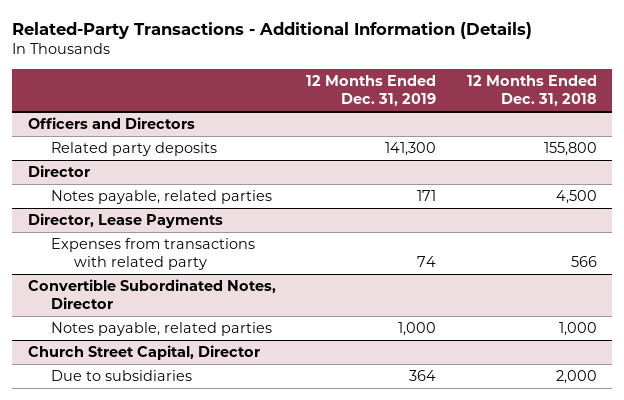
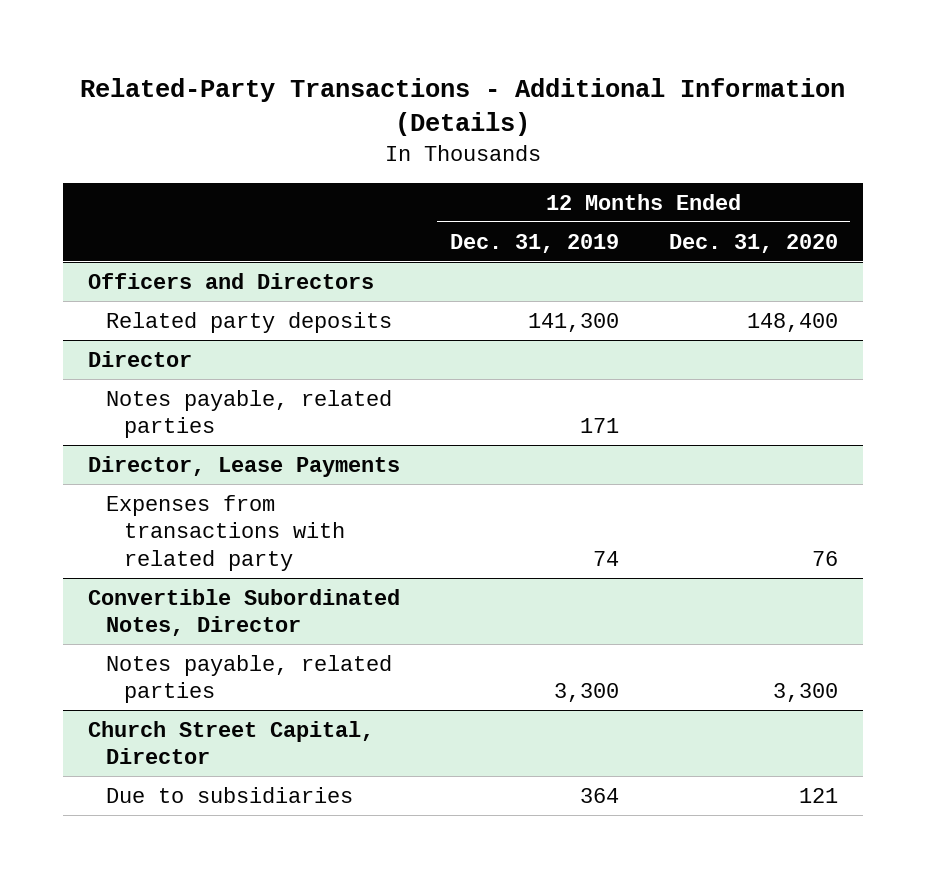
- | 12 Months Ended Dec. 31, 2019 | 12 Months Ended Dec. 31, 2018
+ | 12 Months Ended Dec. 31, 2019 | 12 Months Ended Dec. 31, 2020
@ Convertible Subordinated Notes, Director
- Notes payable, related parties | 1,000 | 1,000
+ Notes payable, related parties | 3,300 | 3,300

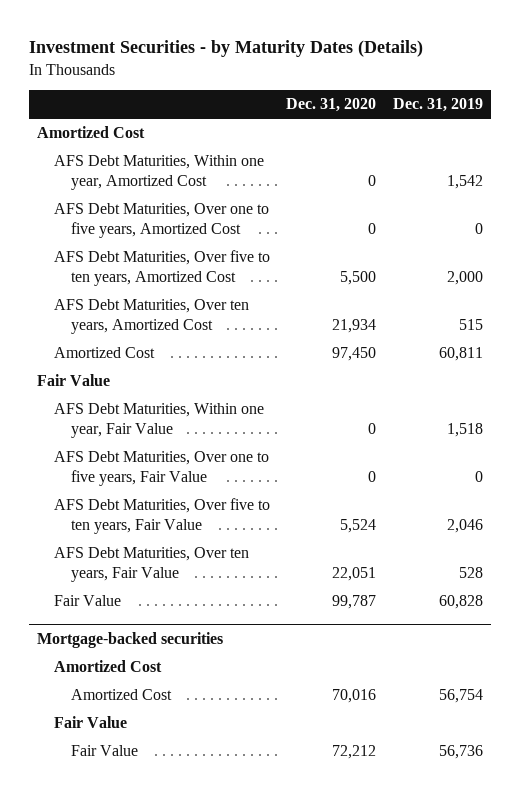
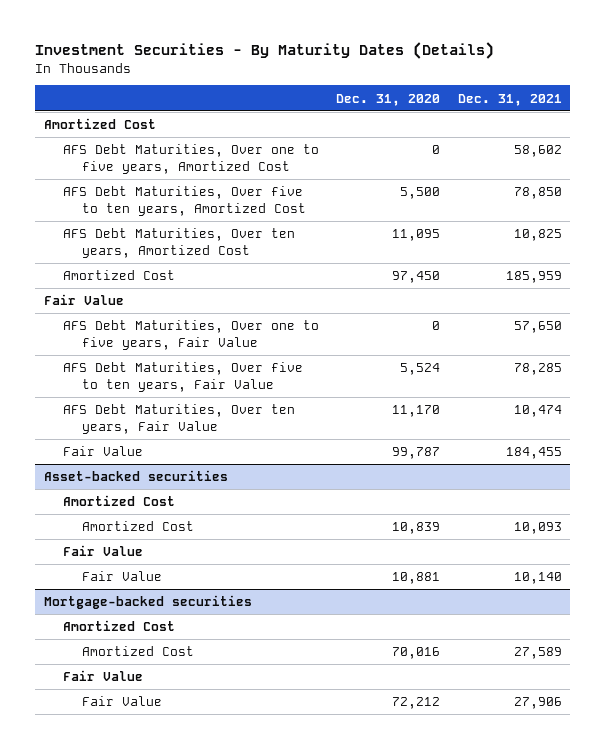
- Investment Securities - by Maturity Dates (Details)
+ Investment Securities - By Maturity Dates (Details)
- | Dec. 31, 2020 | Dec. 31, 2019
+ | Dec. 31, 2020 | Dec. 31, 2021
- AFS Debt Maturities, Within one year, Amortized Cost | 0 | 1,542
- AFS Debt Maturities, Over ten years, Amortized Cost | 21,934 | 515
+ AFS Debt Maturities, Over ten years, Amortized Cost | 11,095 | 10,825
- AFS Debt Maturities, Within one year, Fair Value | 0 | 1,518
- AFS Debt Maturities, Over ten years, Fair Value | 22,051 | 528
+ AFS Debt Maturities, Over ten years, Fair Value | 11,170 | 10,474
+ Asset-backed securities
+ Amortized Cost
+ Amortized Cost | 10,839 | 10,093
+ Fair Value
+ Fair Value | 10,881 | 10,140

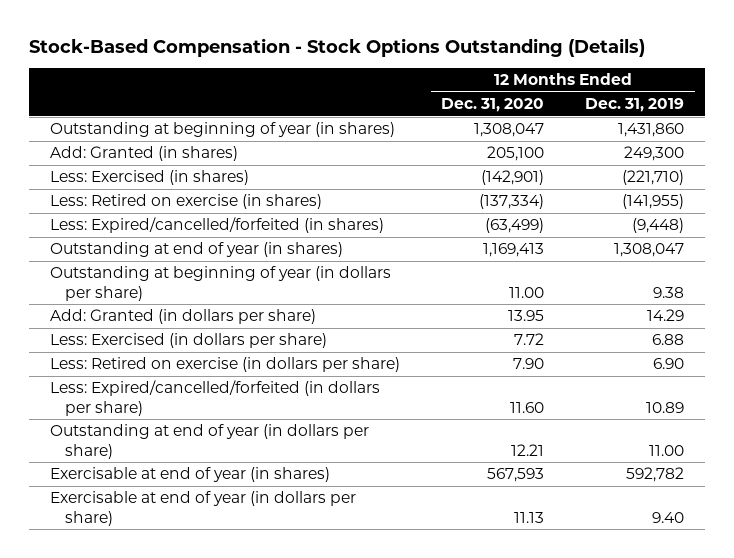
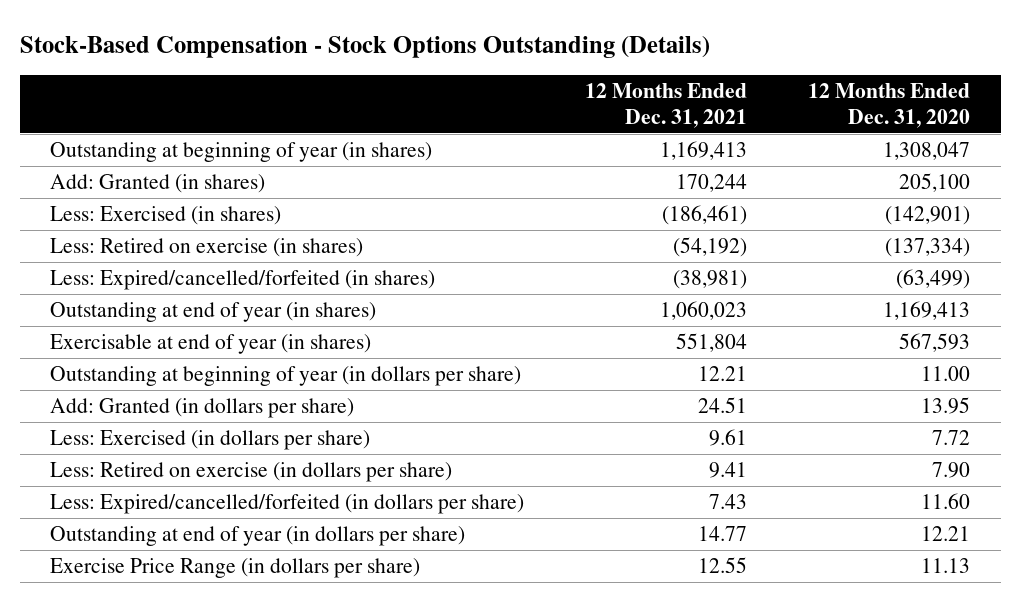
- | 12 Months Ended Dec. 31, 2020 | 12 Months Ended Dec. 31, 2019
+ | 12 Months Ended Dec. 31, 2021 | 12 Months Ended Dec. 31, 2020
moved up: Exercisable at end of year (in shares) | 551,804 | 567,593
- Exercisable at end of year (in dollars per share) | 11.13 | 9.40
+ Exercise Price Range (in dollars per share) | 12.55 | 11.13

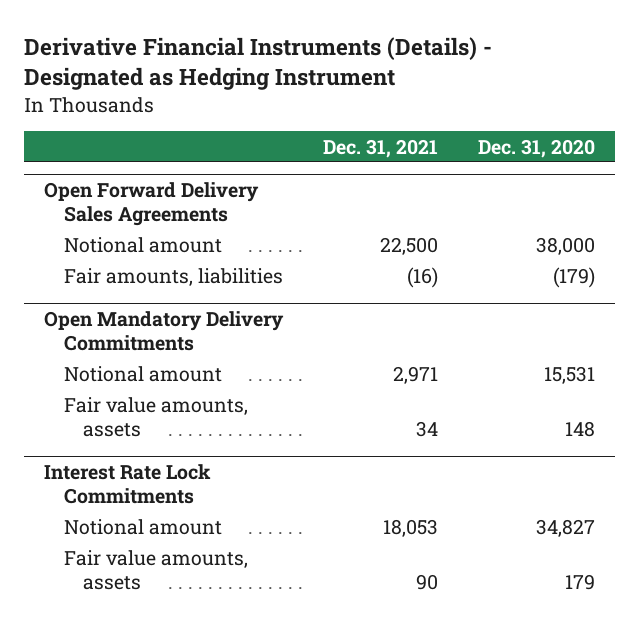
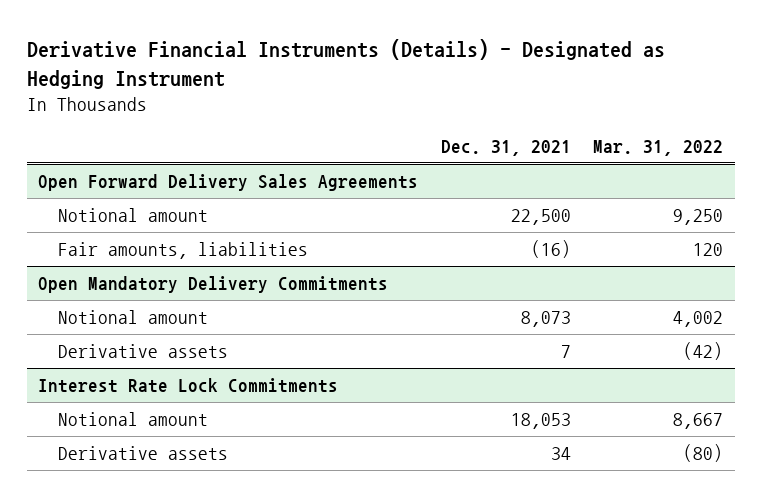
- | Dec. 31, 2021 | Dec. 31, 2020
+ | Dec. 31, 2021 | Mar. 31, 2022
@ Open Mandatory Delivery Commitments
- Notional amount | 2,971 | 15,531
- Fair value amounts, assets | 34 | 148
+ Notional amount | 8,073 | 4,002
+ Derivative assets | 7 | (42)
@ Interest Rate Lock Commitments
- Fair value amounts, assets | 90 | 179
+ Derivative assets | 34 | (80)

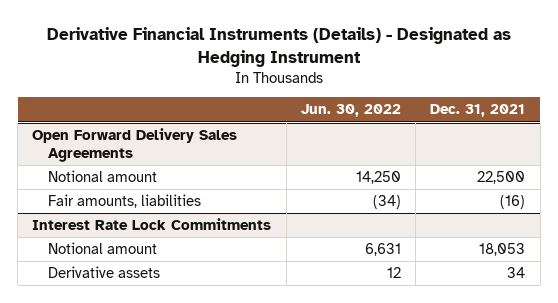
- | Dec. 31, 2021 | Mar. 31, 2022
+ | Jun. 30, 2022 | Dec. 31, 2021
- Open Mandatory Delivery Commitments
- Notional amount | 8,073 | 4,002
- Derivative assets | 7 | (42)

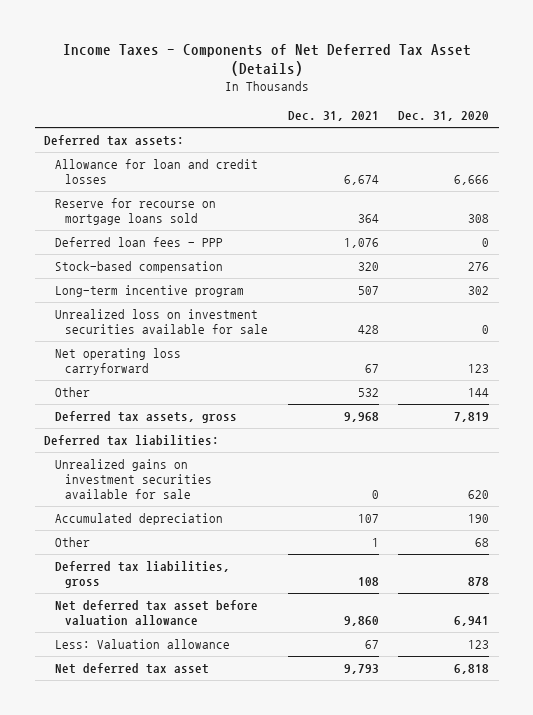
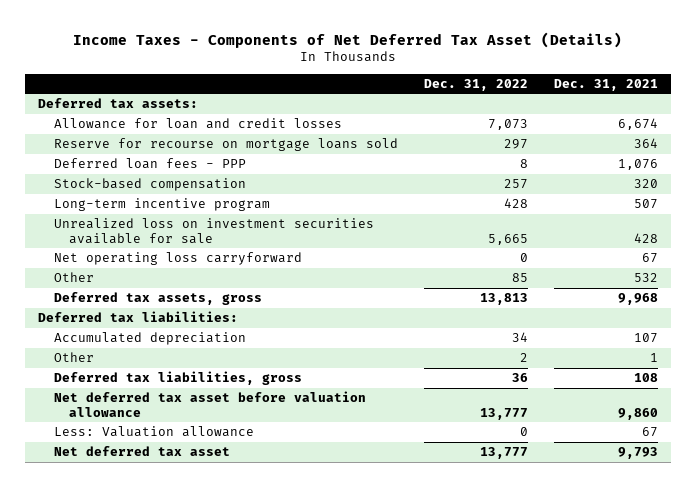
- | Dec. 31, 2021 | Dec. 31, 2020
+ | Dec. 31, 2022 | Dec. 31, 2021
- Unrealized gains on investment securities available for sale | 0 | 620

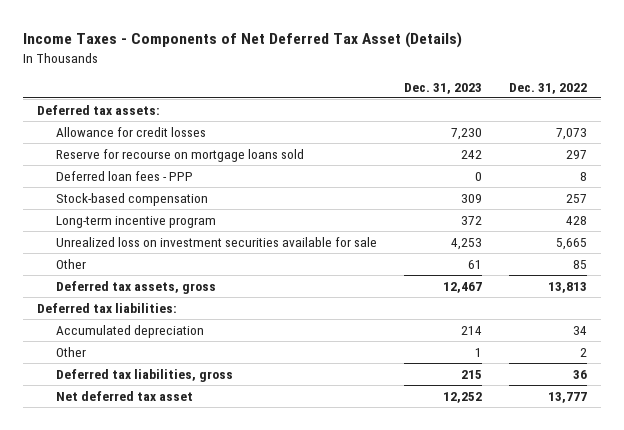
- | Dec. 31, 2022 | Dec. 31, 2021
+ | Dec. 31, 2023 | Dec. 31, 2022
- Allowance for loan and credit losses | 7,073 | 6,674
+ Allowance for credit losses | 7,230 | 7,073
- Net operating loss carryforward | 0 | 67
- Net deferred tax asset before valuation allowance | 13,777 | 9,860
- Less: Valuation allowance | 0 | 67

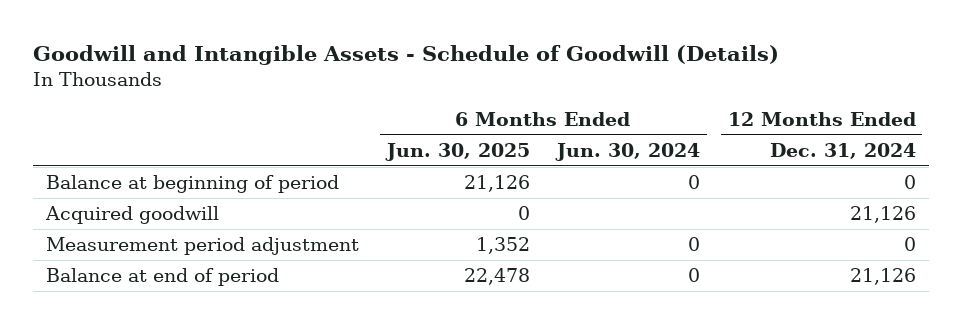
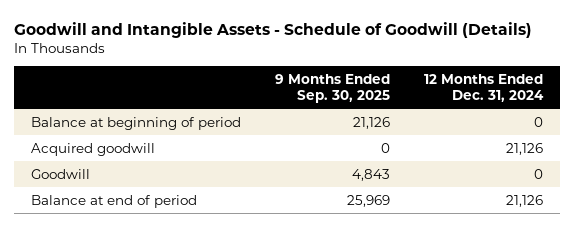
- | 6 Months Ended Jun. 30, 2025 | 6 Months Ended Jun. 30, 2024 | 12 Months Ended Dec. 31, 2024
+ | 9 Months Ended Sep. 30, 2025 | 12 Months Ended Dec. 31, 2024
- Measurement period adjustment | 1,352 | 0 | 0
+ Goodwill | 4,843 | 0

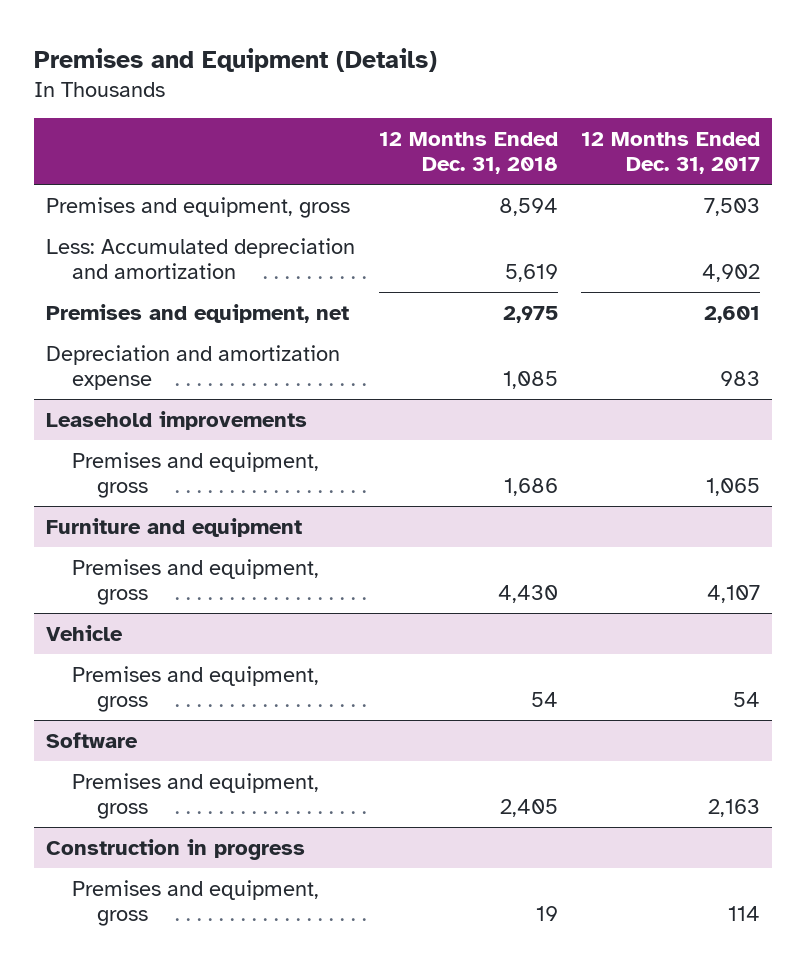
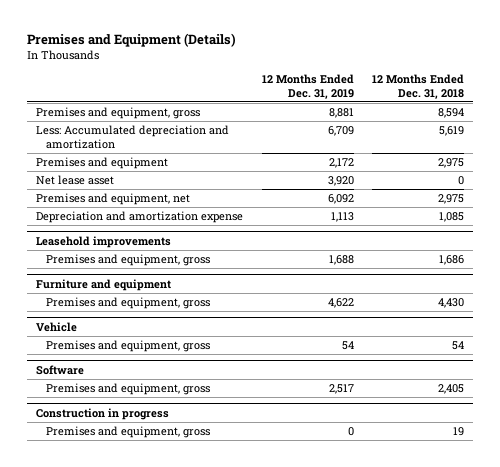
- | 12 Months Ended Dec. 31, 2018 | 12 Months Ended Dec. 31, 2017
+ | 12 Months Ended Dec. 31, 2019 | 12 Months Ended Dec. 31, 2018
+ Premises and equipment | 2,172 | 2,975
+ Net lease asset | 3,920 | 0

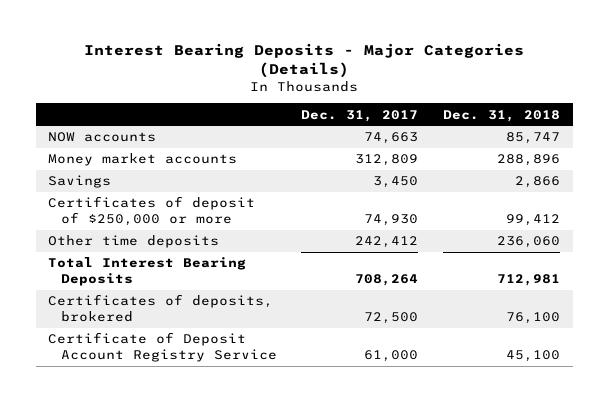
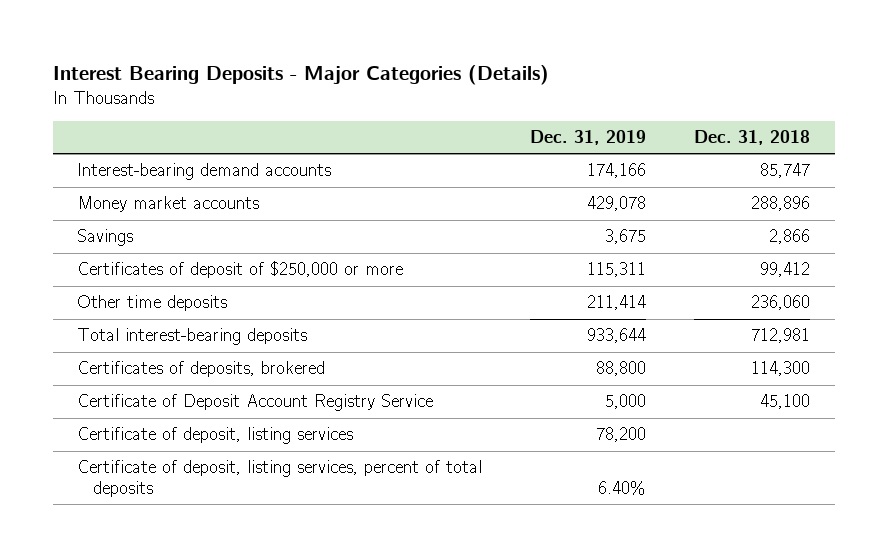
- | Dec. 31, 2017 | Dec. 31, 2018
+ | Dec. 31, 2019 | Dec. 31, 2018
- NOW accounts | 74,663 | 85,747
+ Interest-bearing demand accounts | 174,166 | 85,747
- Total Interest Bearing Deposits | 708,264 | 712,981
- Certificates of deposits, brokered | 72,500 | 76,100
+ Total interest-bearing deposits | 933,644 | 712,981
+ Certificates of deposits, brokered | 88,800 | 114,300
+ Certificate of deposit, listing services | 78,200 |
+ Certificate of deposit, listing services, percent of total deposits | 6.40% |

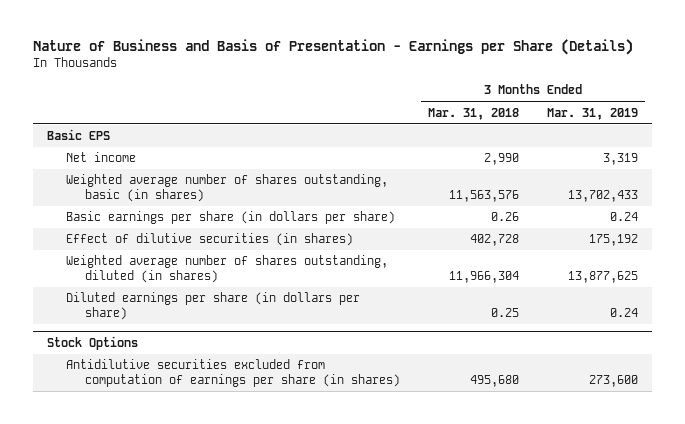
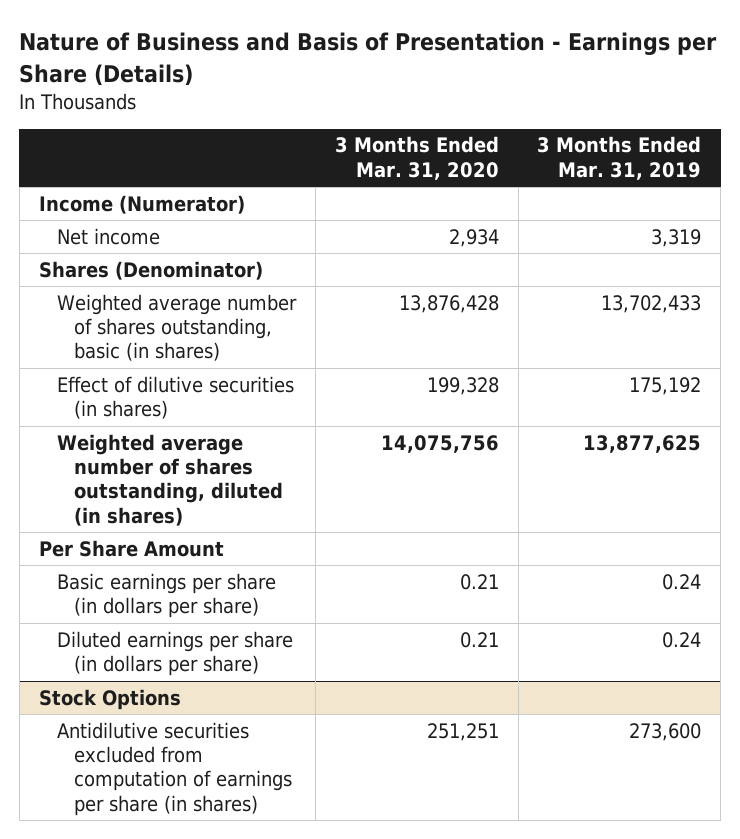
- | 3 Months Ended Mar. 31, 2018 | 3 Months Ended Mar. 31, 2019
+ | 3 Months Ended Mar. 31, 2020 | 3 Months Ended Mar. 31, 2019
- Basic EPS
+ Income (Numerator)
+ Shares (Denominator)
+ Per Share Amount
moved down: Basic earnings per share (in dollars per share) | 0.21 | 0.24

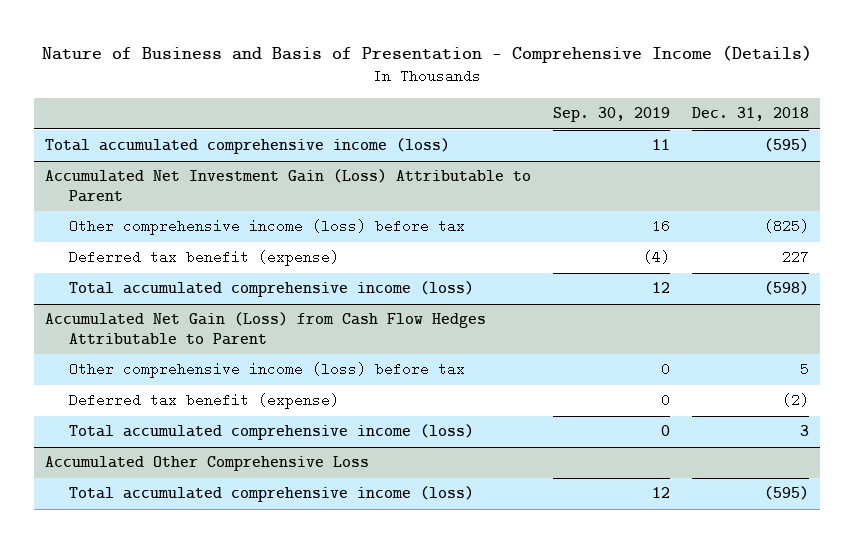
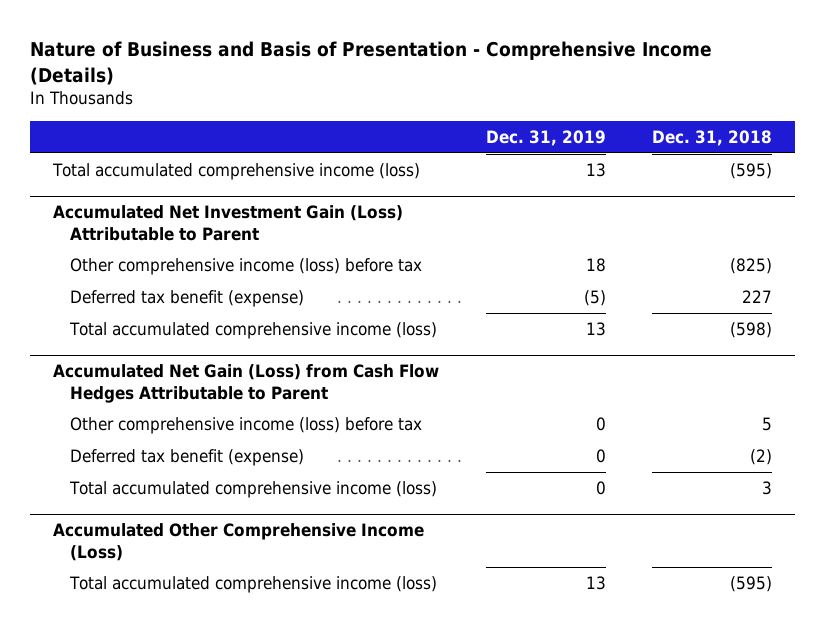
- | Sep. 30, 2019 | Dec. 31, 2018
+ | Dec. 31, 2019 | Dec. 31, 2018
- Accumulated Other Comprehensive Loss
+ Accumulated Other Comprehensive Income (Loss)

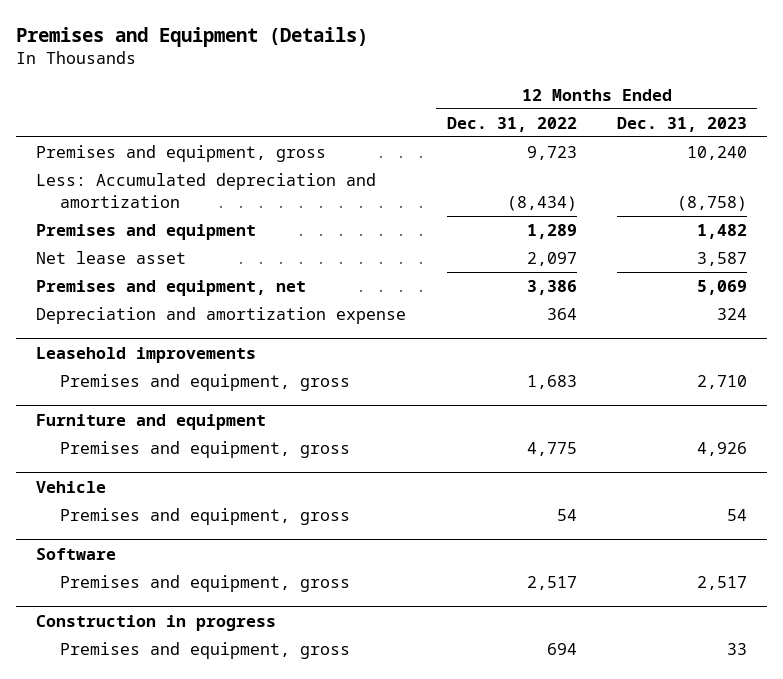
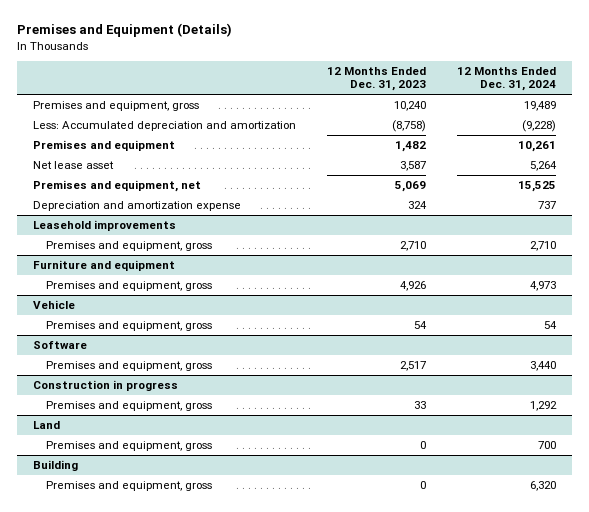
- | 12 Months Ended Dec. 31, 2022 | 12 Months Ended Dec. 31, 2023
+ | 12 Months Ended Dec. 31, 2023 | 12 Months Ended Dec. 31, 2024
+ Land
+ Premises and equipment, gross | 0 | 700
+ Building
+ Premises and equipment, gross | 0 | 6,320

